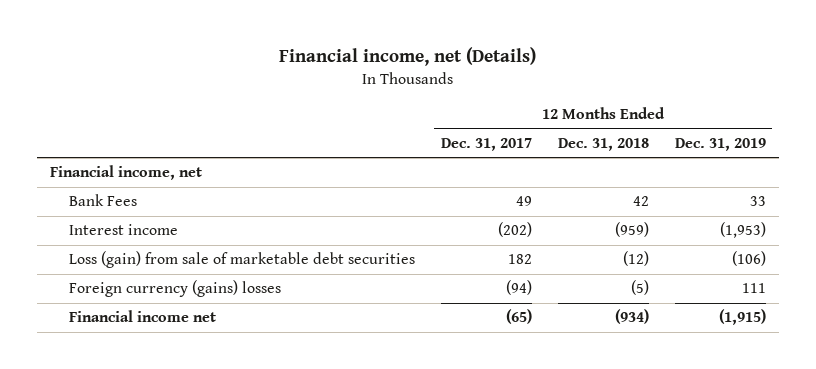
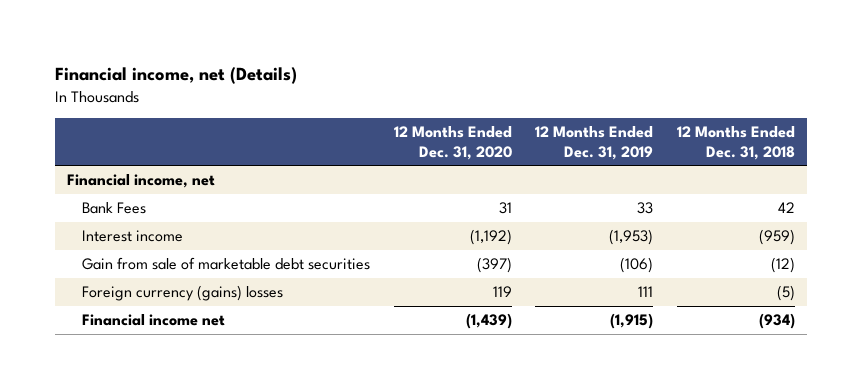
- | 12 Months Ended Dec. 31, 2017 | 12 Months Ended Dec. 31, 2018 | 12 Months Ended Dec. 31, 2019
+ | 12 Months Ended Dec. 31, 2020 | 12 Months Ended Dec. 31, 2019 | 12 Months Ended Dec. 31, 2018
- Loss (gain) from sale of marketable debt securities | 182 | (12) | (106)
+ Gain from sale of marketable debt securities | (397) | (106) | (12)

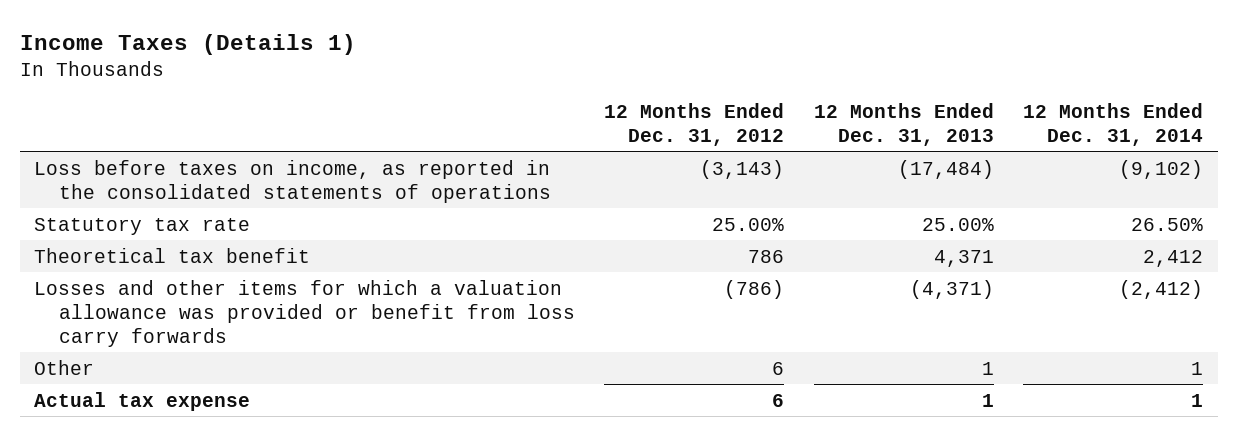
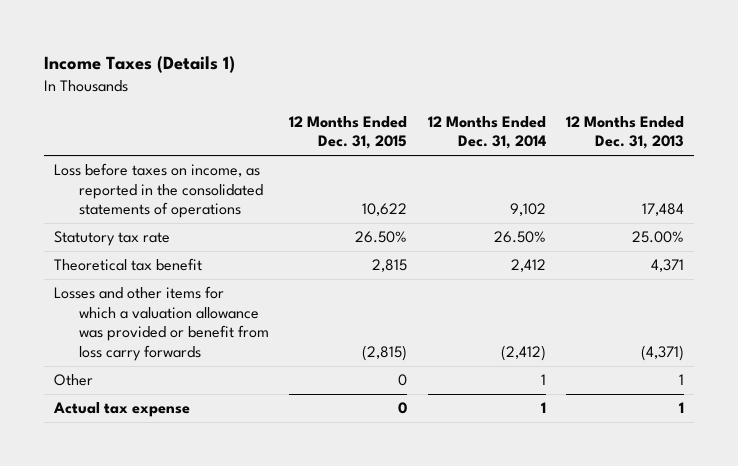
- | 12 Months Ended Dec. 31, 2012 | 12 Months Ended Dec. 31, 2013 | 12 Months Ended Dec. 31, 2014
+ | 12 Months Ended Dec. 31, 2015 | 12 Months Ended Dec. 31, 2014 | 12 Months Ended Dec. 31, 2013
- Loss before taxes on income, as reported in the consolidated statements of operations | (3,143) | (17,484) | (9,102)
+ Loss before taxes on income, as reported in the consolidated statements of operations | 10,622 | 9,102 | 17,484

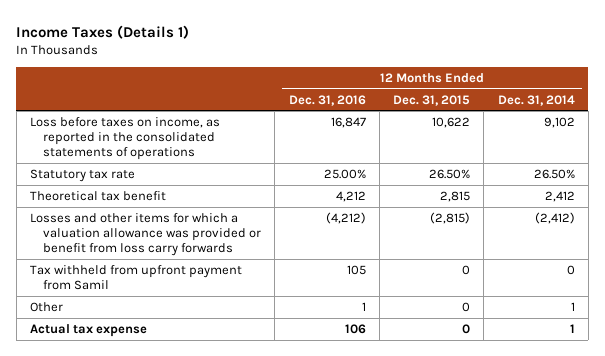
- | 12 Months Ended Dec. 31, 2015 | 12 Months Ended Dec. 31, 2014 | 12 Months Ended Dec. 31, 2013
+ | 12 Months Ended Dec. 31, 2016 | 12 Months Ended Dec. 31, 2015 | 12 Months Ended Dec. 31, 2014
+ Tax withheld from upfront payment from Samil | 105 | 0 | 0

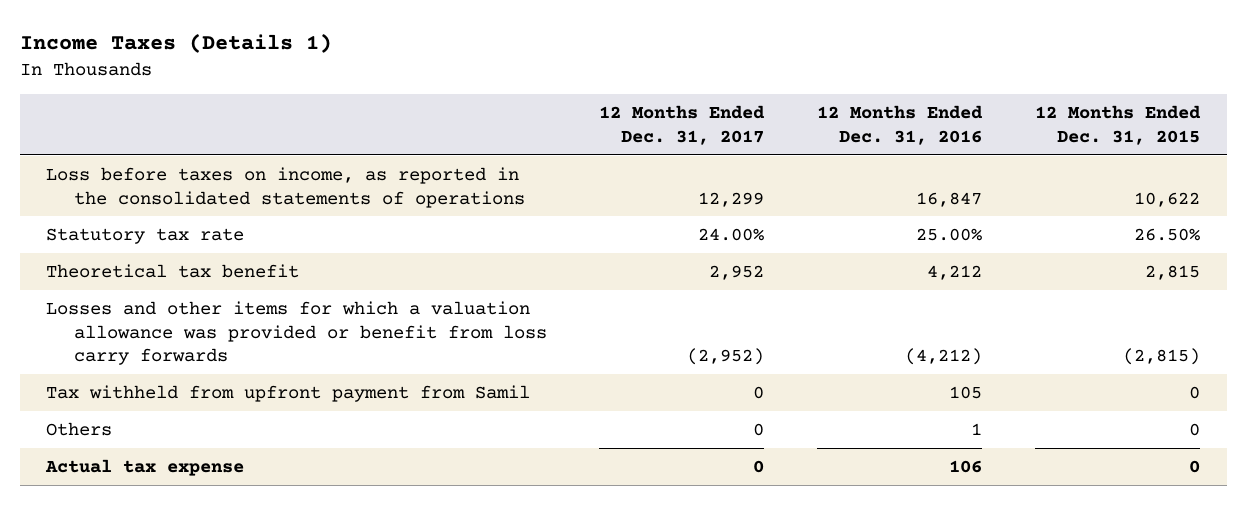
- | 12 Months Ended Dec. 31, 2016 | 12 Months Ended Dec. 31, 2015 | 12 Months Ended Dec. 31, 2014
+ | 12 Months Ended Dec. 31, 2017 | 12 Months Ended Dec. 31, 2016 | 12 Months Ended Dec. 31, 2015
- Other | 1 | 0 | 1
+ Others | 0 | 1 | 0

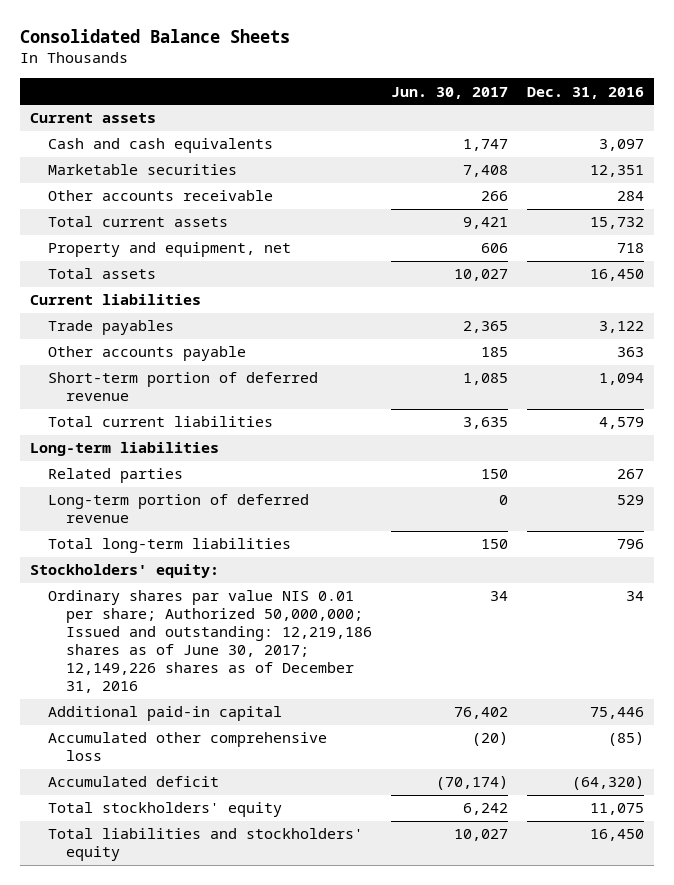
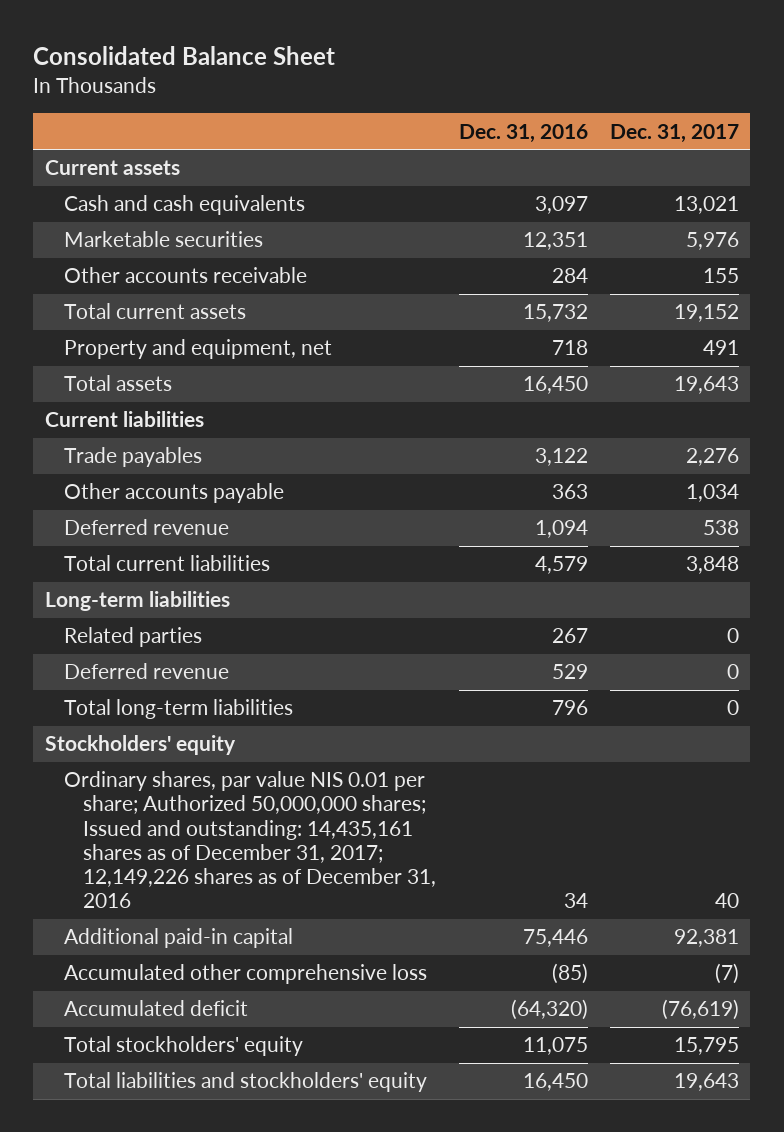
- Consolidated Balance Sheets
+ Consolidated Balance Sheet
- | Jun. 30, 2017 | Dec. 31, 2016
+ | Dec. 31, 2016 | Dec. 31, 2017
- Short-term portion of deferred revenue | 1,085 | 1,094
+ Deferred revenue | 1,094 | 538
- Long-term portion of deferred revenue | 0 | 529
+ Deferred revenue | 529 | 0
- Stockholders' equity:
- Ordinary shares par value NIS 0.01 per share; Authorized 50,000,000; Issued and outstanding: 12,219,186 shares as of June 30, 2017; 12,149,226 shares as of December 31, 2016 | 34 | 34
+ Stockholders' equity
+ Ordinary shares, par value NIS 0.01 per share; Authorized 50,000,000 shares; Issued and outstanding: 14,435,161 shares as of December 31, 2017; 12,149,226 shares as of December 31, 2016 | 34 | 40

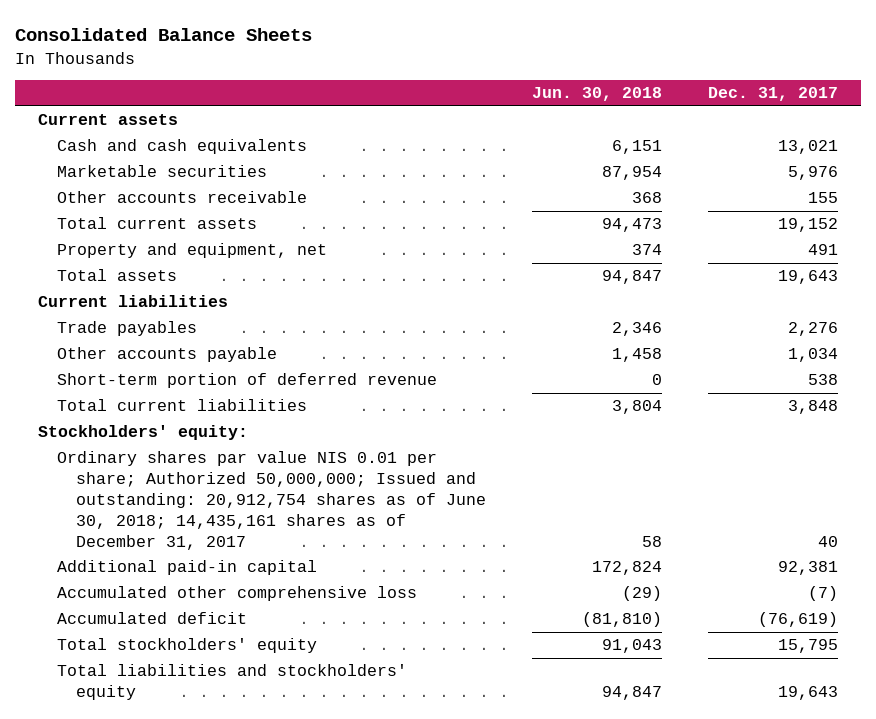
- Consolidated Balance Sheet
+ Consolidated Balance Sheets
- | Dec. 31, 2016 | Dec. 31, 2017
+ | Jun. 30, 2018 | Dec. 31, 2017
- Deferred revenue | 1,094 | 538
+ Short-term portion of deferred revenue | 0 | 538
- Long-term liabilities
- Related parties | 267 | 0
- Deferred revenue | 529 | 0
- Total long-term liabilities | 796 | 0
- Stockholders' equity
- Ordinary shares, par value NIS 0.01 per share; Authorized 50,000,000 shares; Issued and outstanding: 14,435,161 shares as of December 31, 2017; 12,149,226 shares as of December 31, 2016 | 34 | 40
+ Stockholders' equity:
+ Ordinary shares par value NIS 0.01 per share; Authorized 50,000,000; Issued and outstanding: 20,912,754 shares as of June 30, 2018; 14,435,161 shares as of December 31, 2017 | 58 | 40

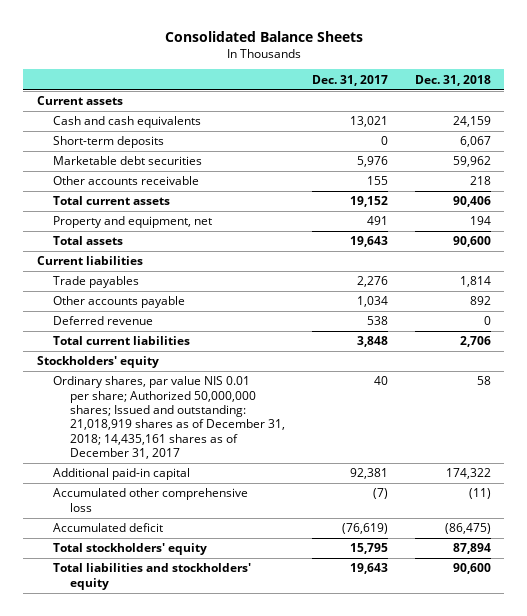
- | Jun. 30, 2018 | Dec. 31, 2017
+ | Dec. 31, 2017 | Dec. 31, 2018
- Marketable securities | 87,954 | 5,976
+ Short-term deposits | 0 | 6,067
+ Marketable debt securities | 5,976 | 59,962
- Short-term portion of deferred revenue | 0 | 538
+ Deferred revenue | 538 | 0
- Stockholders' equity:
- Ordinary shares par value NIS 0.01 per share; Authorized 50,000,000; Issued and outstanding: 20,912,754 shares as of June 30, 2018; 14,435,161 shares as of December 31, 2017 | 58 | 40
+ Stockholders' equity
+ Ordinary shares, par value NIS 0.01 per share; Authorized 50,000,000 shares; Issued and outstanding: 21,018,919 shares as of December 31, 2018; 14,435,161 shares as of December 31, 2017 | 40 | 58

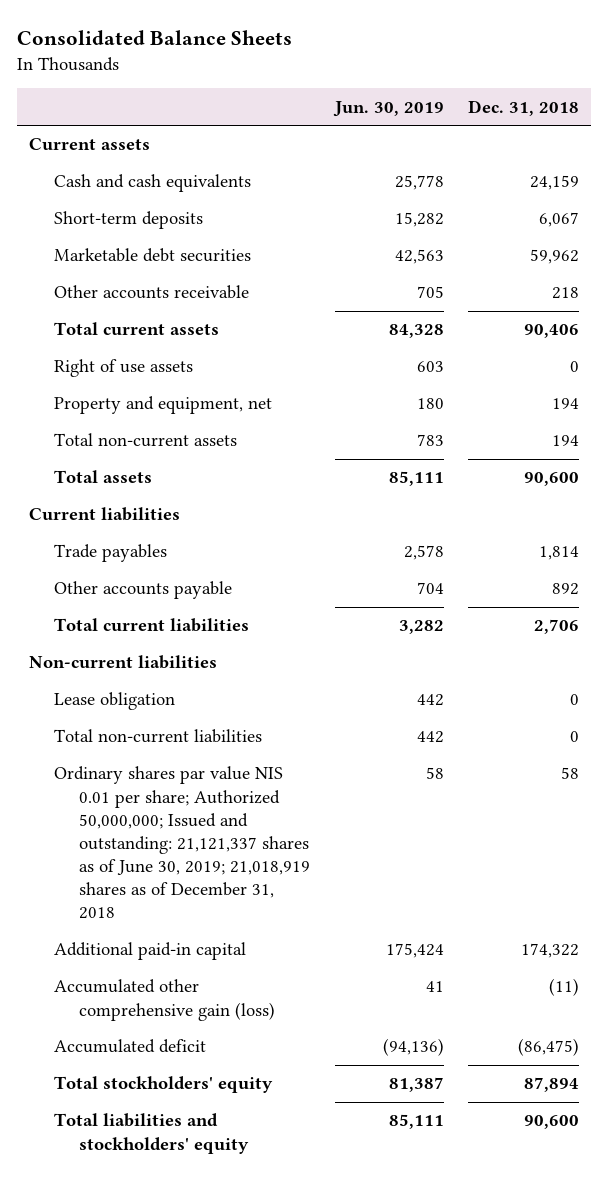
- | Dec. 31, 2017 | Dec. 31, 2018
+ | Jun. 30, 2019 | Dec. 31, 2018
+ Right of use assets | 603 | 0
+ Total non-current assets | 783 | 194
- Deferred revenue | 538 | 0
- Stockholders' equity
- Ordinary shares, par value NIS 0.01 per share; Authorized 50,000,000 shares; Issued and outstanding: 21,018,919 shares as of December 31, 2018; 14,435,161 shares as of December 31, 2017 | 40 | 58
+ Non-current liabilities
+ Lease obligation | 442 | 0
+ Total non-current liabilities | 442 | 0
+ Ordinary shares par value NIS 0.01 per share; Authorized 50,000,000; Issued and outstanding: 21,121,337 shares as of June 30, 2019; 21,018,919 shares as of December 31, 2018 | 58 | 58
- Accumulated other comprehensive loss | (7) | (11)
+ Accumulated other comprehensive gain (loss) | 41 | (11)

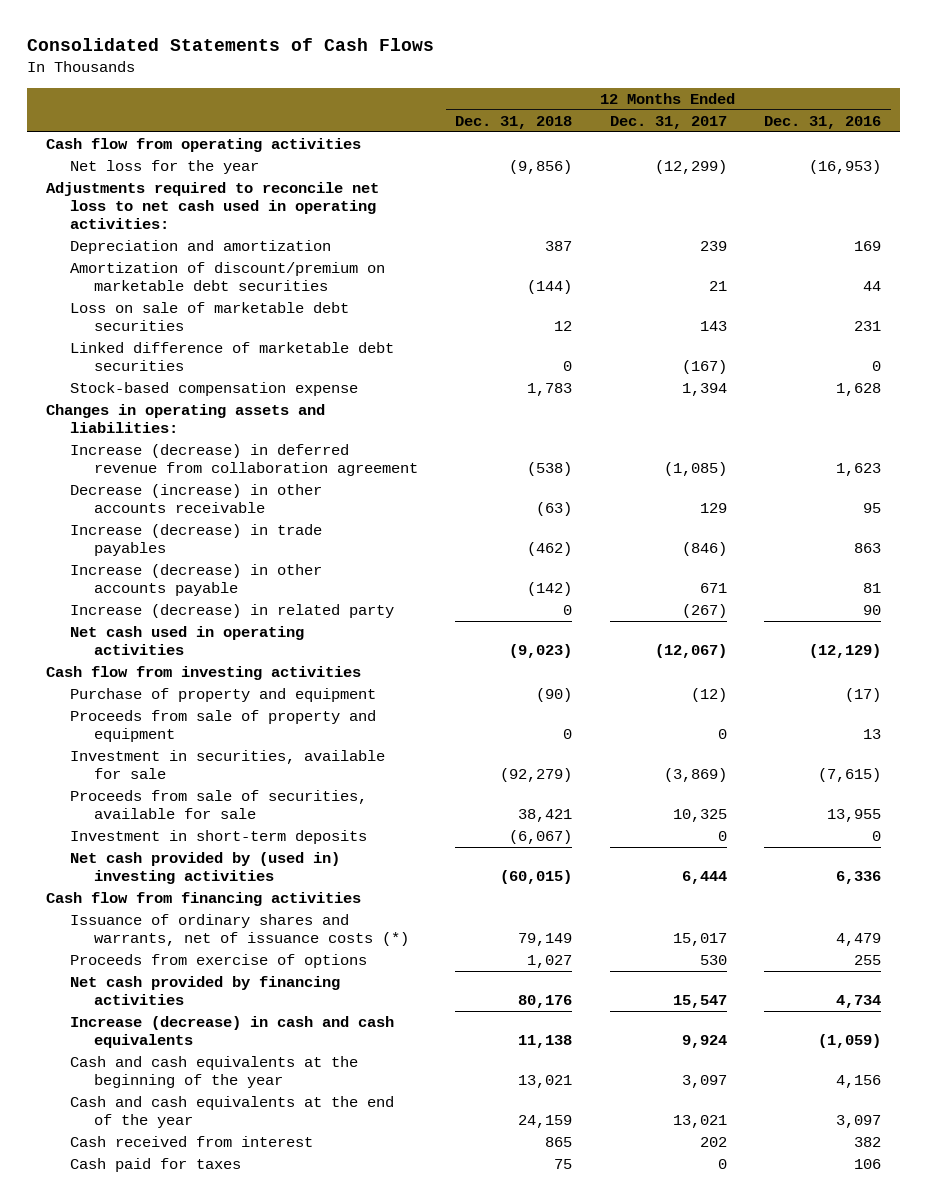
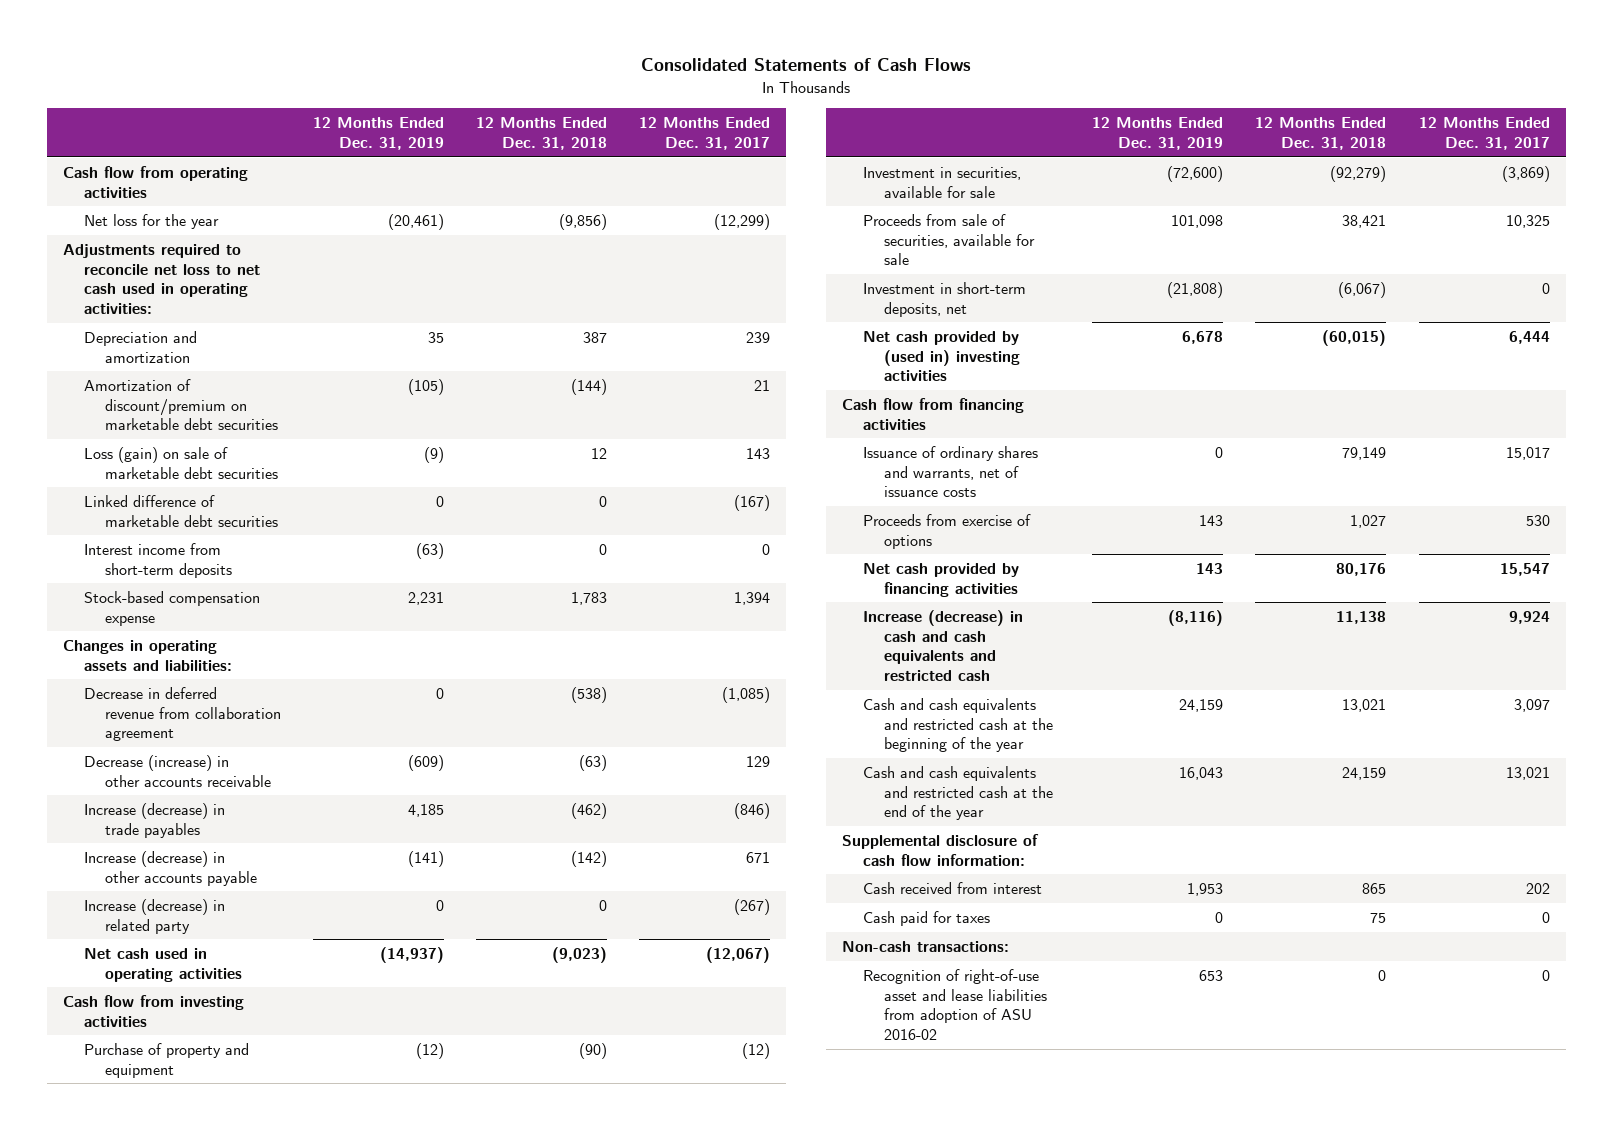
- | 12 Months Ended Dec. 31, 2018 | 12 Months Ended Dec. 31, 2017 | 12 Months Ended Dec. 31, 2016
+ | 12 Months Ended Dec. 31, 2019 | 12 Months Ended Dec. 31, 2018 | 12 Months Ended Dec. 31, 2017
- Loss on sale of marketable debt securities | 12 | 143 | 231
+ Loss (gain) on sale of marketable debt securities | (9) | 12 | 143
+ Interest income from short-term deposits | (63) | 0 | 0
- Increase (decrease) in deferred revenue from collaboration agreement | (538) | (1,085) | 1,623
+ Decrease in deferred revenue from collaboration agreement | 0 | (538) | (1,085)
- Proceeds from sale of property and equipment | 0 | 0 | 13
- Investment in short-term deposits | (6,067) | 0 | 0
+ Investment in short-term deposits, net | (21,808) | (6,067) | 0
- Issuance of ordinary shares and warrants, net of issuance costs (*) | 79,149 | 15,017 | 4,479
+ Issuance of ordinary shares and warrants, net of issuance costs | 0 | 79,149 | 15,017
- Increase (decrease) in cash and cash equivalents | 11,138 | 9,924 | (1,059)
- Cash and cash equivalents at the beginning of the year | 13,021 | 3,097 | 4,156
- Cash and cash equivalents at the end of the year | 24,159 | 13,021 | 3,097
+ Increase (decrease) in cash and cash equivalents and restricted cash | (8,116) | 11,138 | 9,924
+ Cash and cash equivalents and restricted cash at the beginning of the year | 24,159 | 13,021 | 3,097
+ Cash and cash equivalents and restricted cash at the end of the year | 16,043 | 24,159 | 13,021
+ Supplemental disclosure of cash flow information:
+ Non-cash transactions:
+ Recognition of right-of-use asset and lease liabilities from adoption of ASU 2016-02 | 653 | 0 | 0

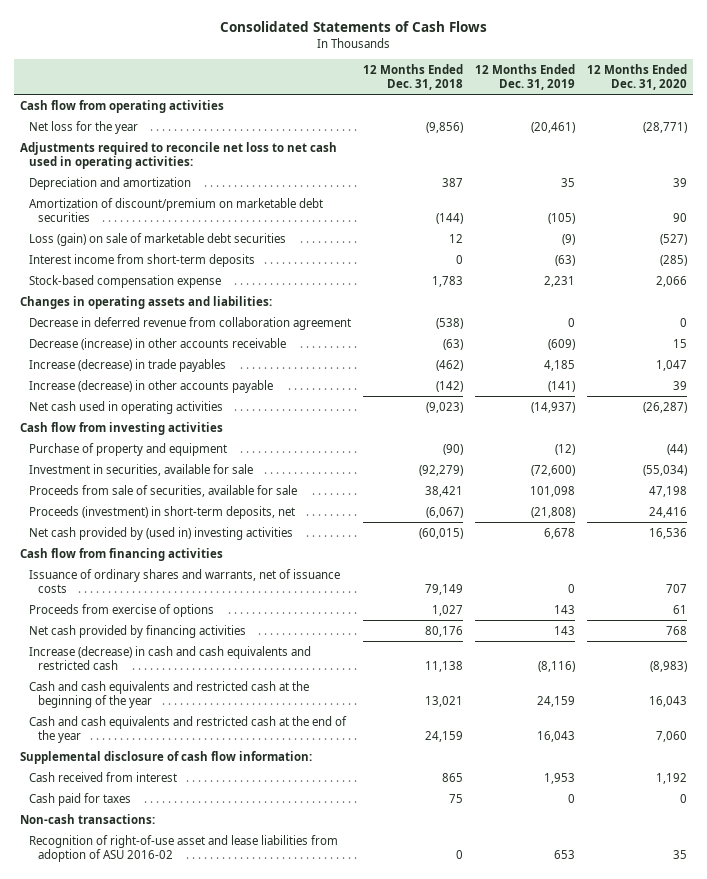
- | 12 Months Ended Dec. 31, 2019 | 12 Months Ended Dec. 31, 2018 | 12 Months Ended Dec. 31, 2017
+ | 12 Months Ended Dec. 31, 2018 | 12 Months Ended Dec. 31, 2019 | 12 Months Ended Dec. 31, 2020
- Linked difference of marketable debt securities | 0 | 0 | (167)
- Increase (decrease) in related party | 0 | 0 | (267)
- Investment in short-term deposits, net | (21,808) | (6,067) | 0
+ Proceeds (investment) in short-term deposits, net | (6,067) | (21,808) | 24,416

